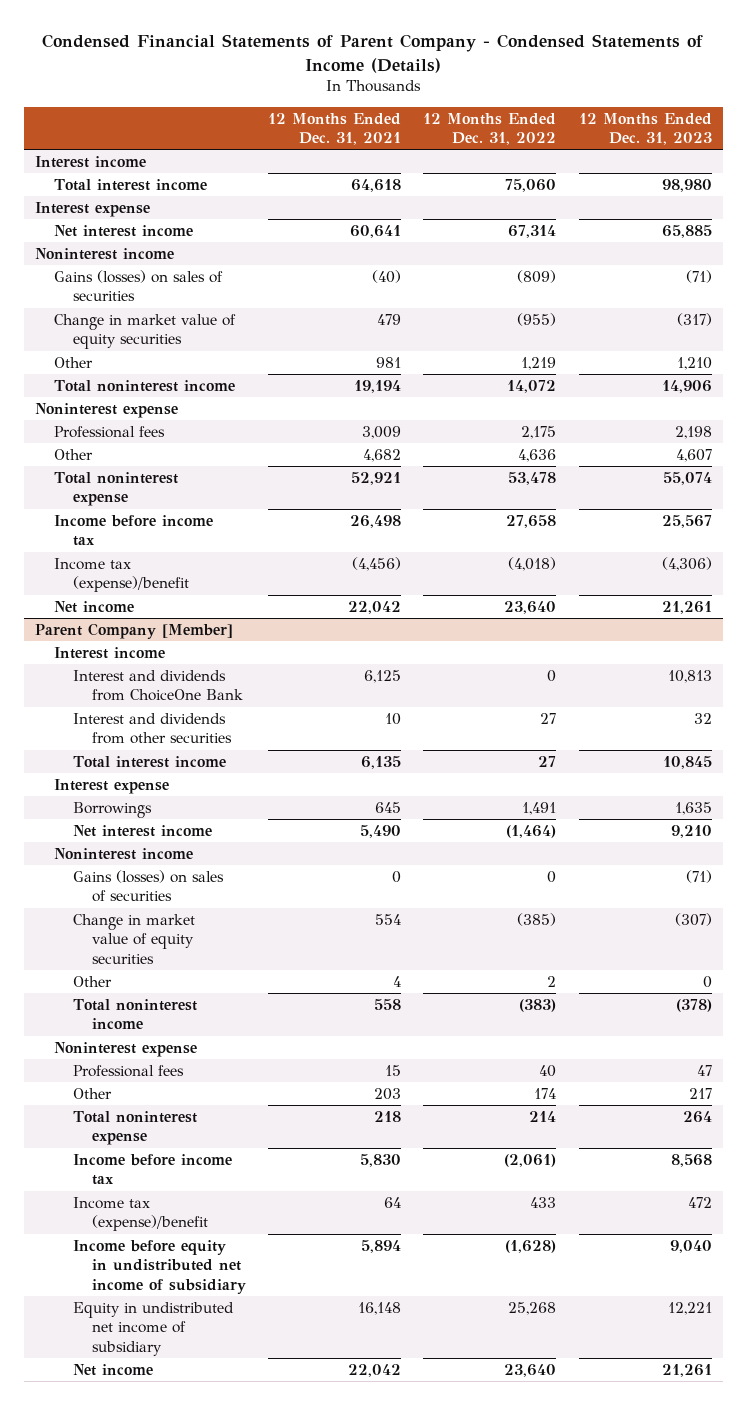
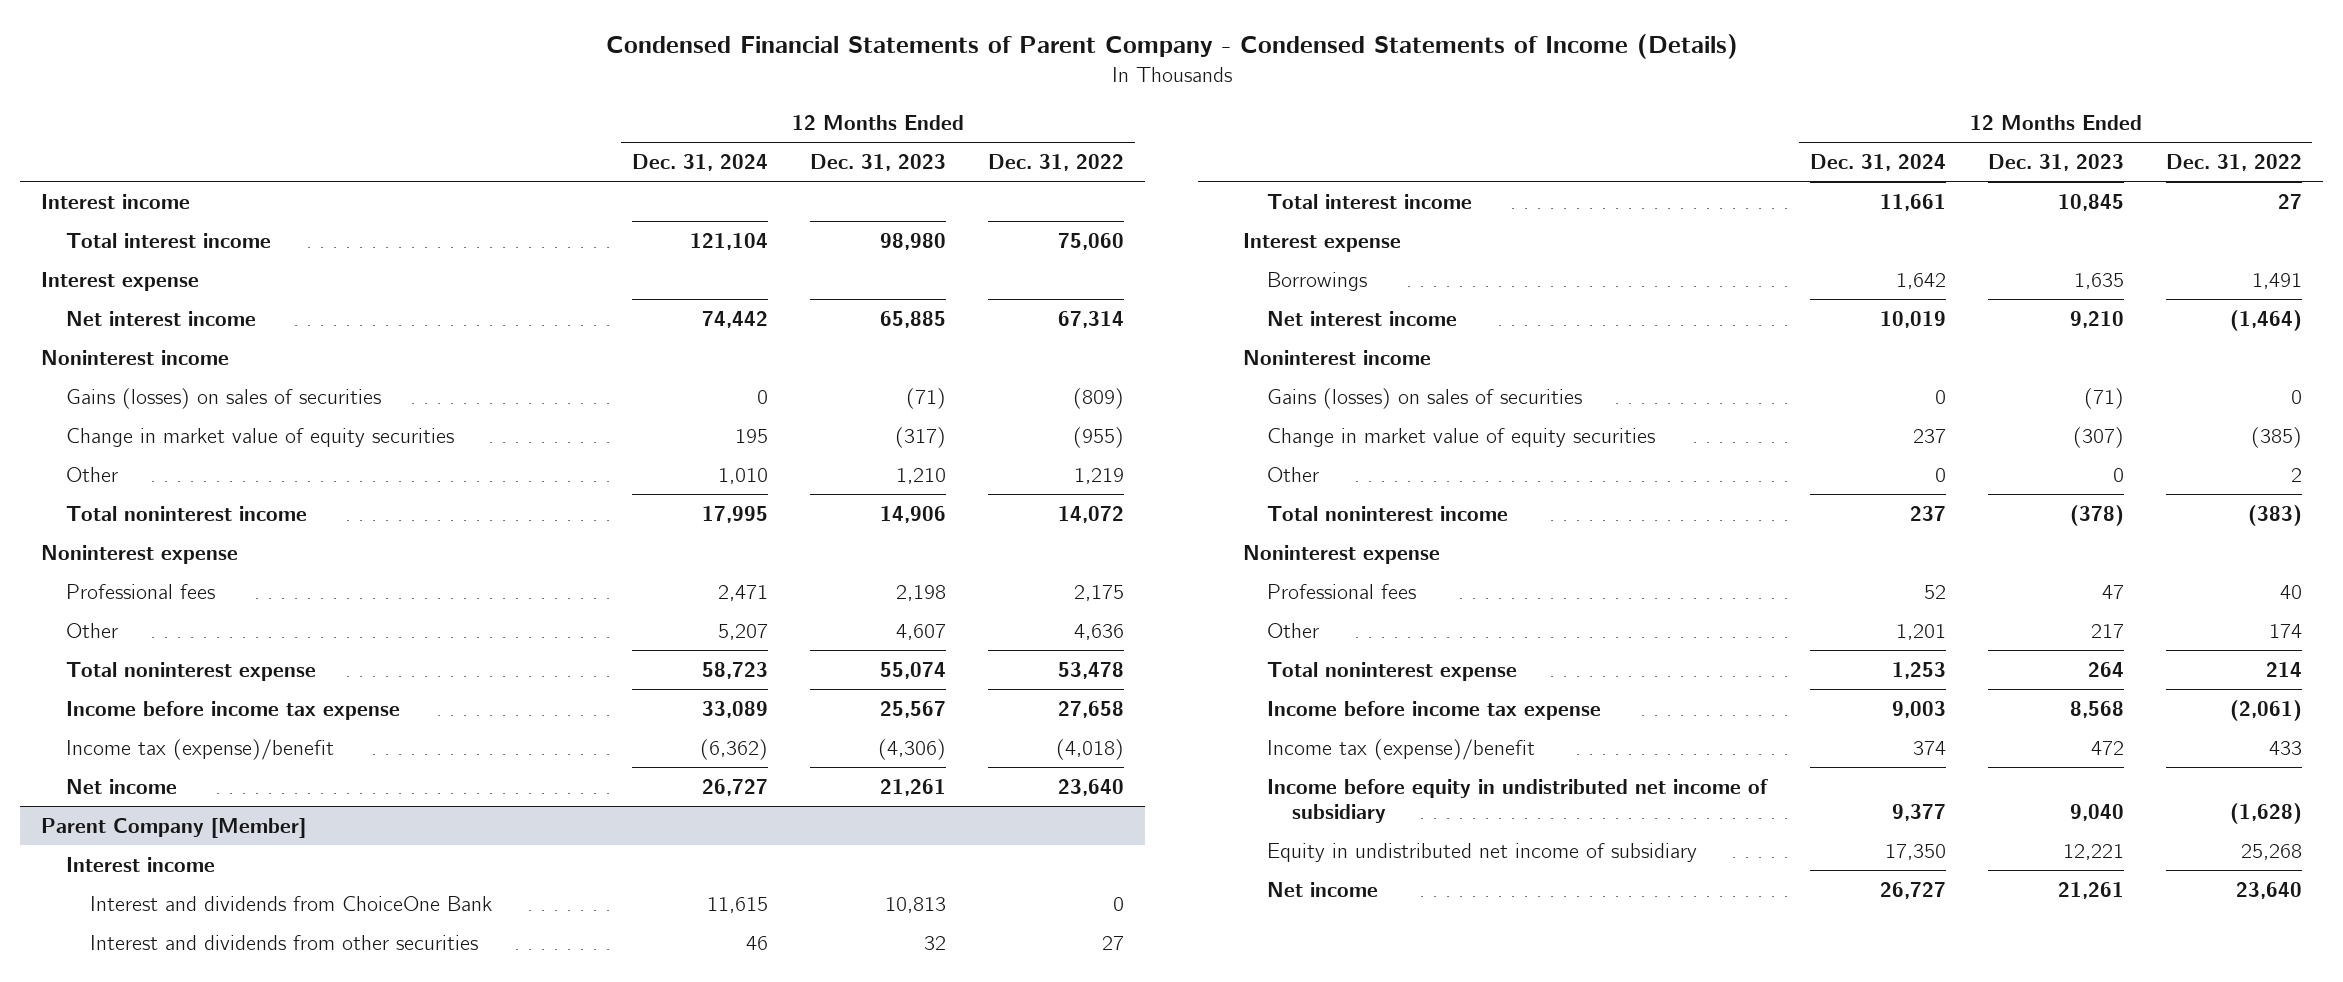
- | 12 Months Ended Dec. 31, 2021 | 12 Months Ended Dec. 31, 2022 | 12 Months Ended Dec. 31, 2023
+ | 12 Months Ended Dec. 31, 2024 | 12 Months Ended Dec. 31, 2023 | 12 Months Ended Dec. 31, 2022
- Income before income tax | 26,498 | 27,658 | 25,567
+ Income before income tax expense | 33,089 | 25,567 | 27,658
@ Parent Company [Member]
- Income before income tax | 5,830 | (2,061) | 8,568
+ Income before income tax expense | 9,003 | 8,568 | (2,061)

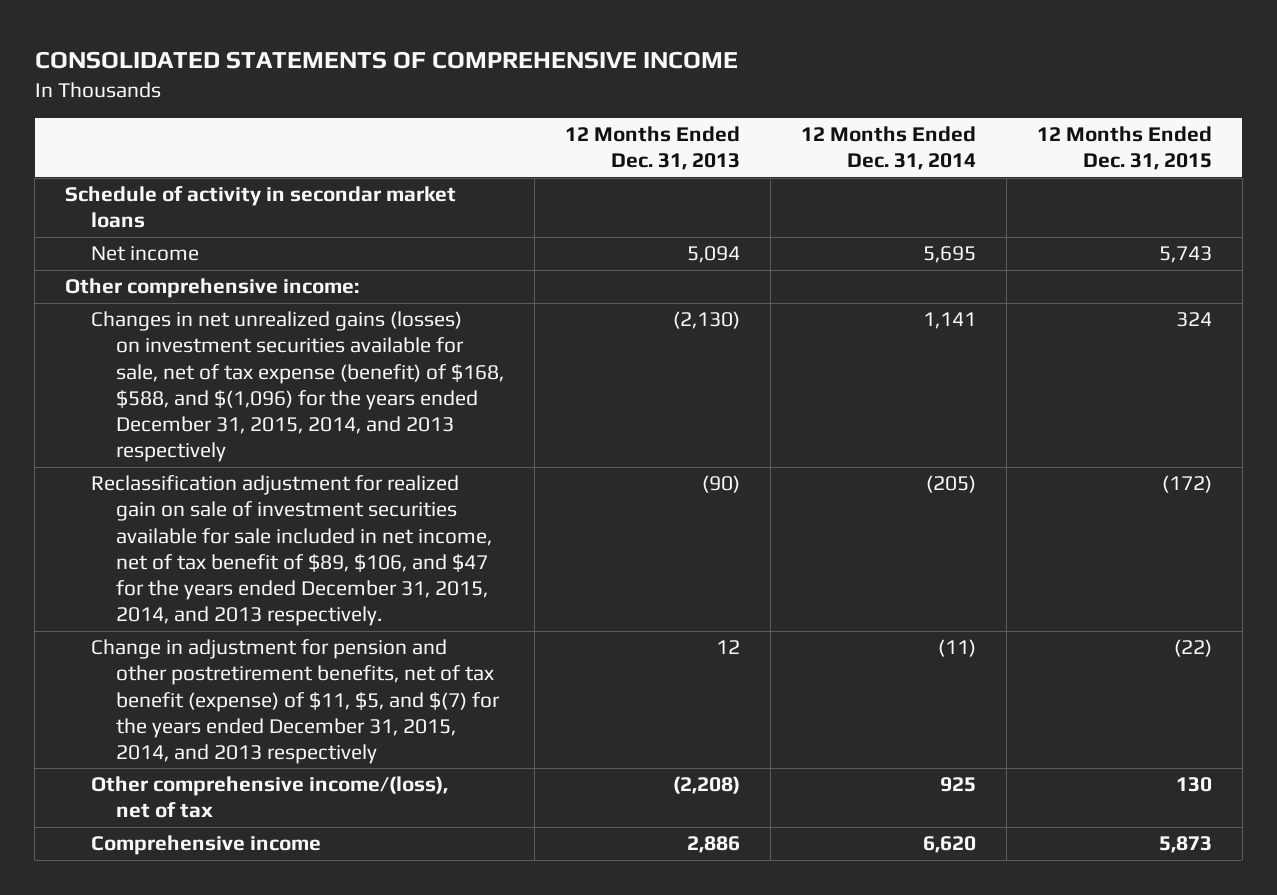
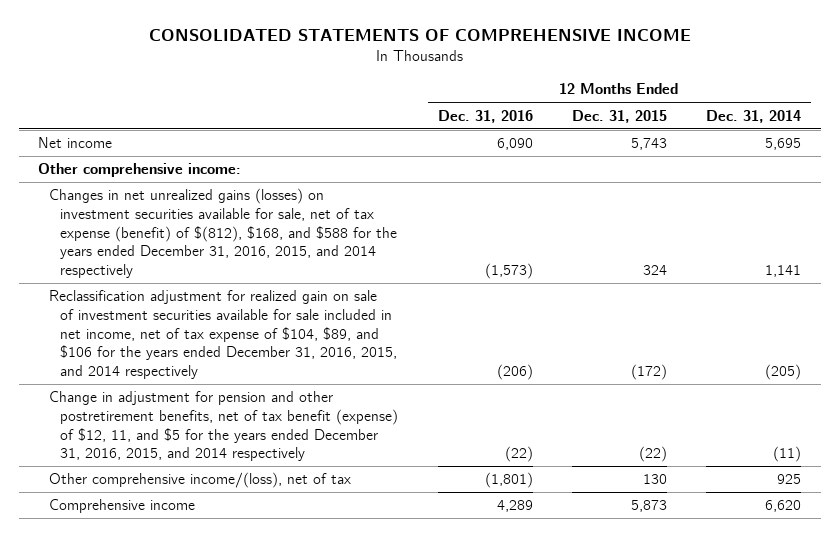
- | 12 Months Ended Dec. 31, 2013 | 12 Months Ended Dec. 31, 2014 | 12 Months Ended Dec. 31, 2015
+ | 12 Months Ended Dec. 31, 2016 | 12 Months Ended Dec. 31, 2015 | 12 Months Ended Dec. 31, 2014
- Schedule of activity in secondar market loans
- Changes in net unrealized gains (losses) on investment securities available for sale, net of tax expense (benefit) of $168, $588, and $(1,096) for the years ended December 31, 2015, 2014, and 2013 respectively | (2,130) | 1,141 | 324
- Reclassification adjustment for realized gain on sale of investment securities available for sale included in net income, net of tax benefit of $89, $106, and $47 for the years ended December 31, 2015, 2014, and 2013 respectively. | (90) | (205) | (172)
- Change in adjustment for pension and other postretirement benefits, net of tax benefit (expense) of $11, $5, and $(7) for the years ended December 31, 2015, 2014, and 2013 respectively | 12 | (11) | (22)
+ Changes in net unrealized gains (losses) on investment securities available for sale, net of tax expense (benefit) of $(812), $168, and $588 for the years ended December 31, 2016, 2015, and 2014 respectively | (1,573) | 324 | 1,141
+ Reclassification adjustment for realized gain on sale of investment securities available for sale included in net income, net of tax expense of $104, $89, and $106 for the years ended December 31, 2016, 2015, and 2014 respectively | (206) | (172) | (205)
+ Change in adjustment for pension and other postretirement benefits, net of tax benefit (expense) of $12, 11, and $5 for the years ended December 31, 2016, 2015, and 2014 respectively | (22) | (22) | (11)

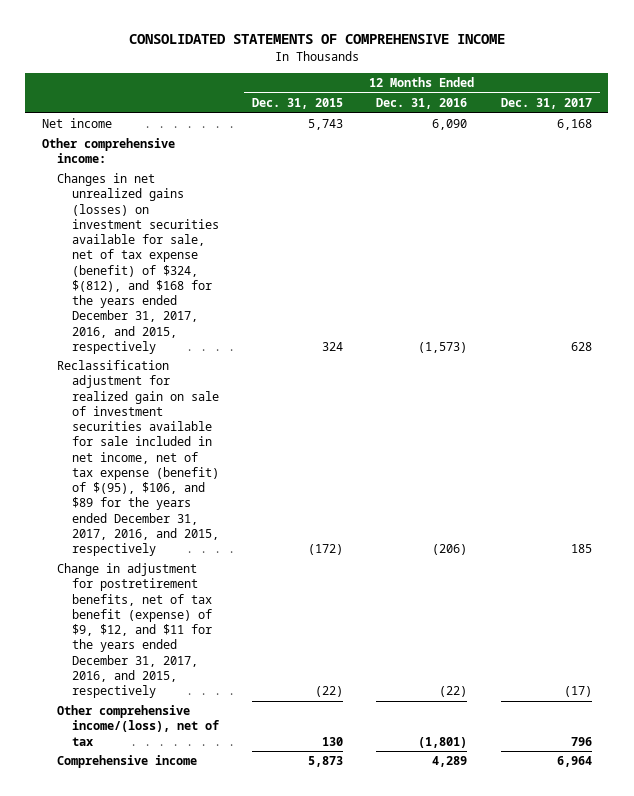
- | 12 Months Ended Dec. 31, 2016 | 12 Months Ended Dec. 31, 2015 | 12 Months Ended Dec. 31, 2014
+ | 12 Months Ended Dec. 31, 2015 | 12 Months Ended Dec. 31, 2016 | 12 Months Ended Dec. 31, 2017
- Changes in net unrealized gains (losses) on investment securities available for sale, net of tax expense (benefit) of $(812), $168, and $588 for the years ended December 31, 2016, 2015, and 2014 respectively | (1,573) | 324 | 1,141
- Reclassification adjustment for realized gain on sale of investment securities available for sale included in net income, net of tax expense of $104, $89, and $106 for the years ended December 31, 2016, 2015, and 2014 respectively | (206) | (172) | (205)
- Change in adjustment for pension and other postretirement benefits, net of tax benefit (expense) of $12, 11, and $5 for the years ended December 31, 2016, 2015, and 2014 respectively | (22) | (22) | (11)
+ Changes in net unrealized gains (losses) on investment securities available for sale, net of tax expense (benefit) of $324, $(812), and $168 for the years ended December 31, 2017, 2016, and 2015, respectively | 324 | (1,573) | 628
+ Reclassification adjustment for realized gain on sale of investment securities available for sale included in net income, net of tax expense (benefit) of $(95), $106, and $89 for the years ended December 31, 2017, 2016, and 2015, respectively | (172) | (206) | 185
+ Change in adjustment for postretirement benefits, net of tax benefit (expense) of $9, $12, and $11 for the years ended December 31, 2017, 2016, and 2015, respectively | (22) | (22) | (17)

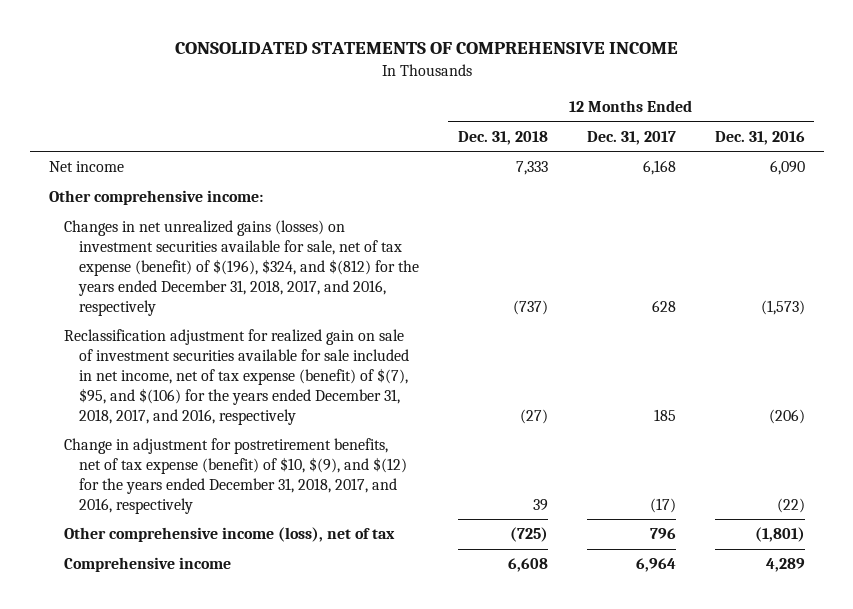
- | 12 Months Ended Dec. 31, 2015 | 12 Months Ended Dec. 31, 2016 | 12 Months Ended Dec. 31, 2017
+ | 12 Months Ended Dec. 31, 2018 | 12 Months Ended Dec. 31, 2017 | 12 Months Ended Dec. 31, 2016
- Changes in net unrealized gains (losses) on investment securities available for sale, net of tax expense (benefit) of $324, $(812), and $168 for the years ended December 31, 2017, 2016, and 2015, respectively | 324 | (1,573) | 628
- Reclassification adjustment for realized gain on sale of investment securities available for sale included in net income, net of tax expense (benefit) of $(95), $106, and $89 for the years ended December 31, 2017, 2016, and 2015, respectively | (172) | (206) | 185
- Change in adjustment for postretirement benefits, net of tax benefit (expense) of $9, $12, and $11 for the years ended December 31, 2017, 2016, and 2015, respectively | (22) | (22) | (17)
- Other comprehensive income/(loss), net of tax | 130 | (1,801) | 796
+ Changes in net unrealized gains (losses) on investment securities available for sale, net of tax expense (benefit) of $(196), $324, and $(812) for the years ended December 31, 2018, 2017, and 2016, respectively | (737) | 628 | (1,573)
+ Reclassification adjustment for realized gain on sale of investment securities available for sale included in net income, net of tax expense (benefit) of $(7), $95, and $(106) for the years ended December 31, 2018, 2017, and 2016, respectively | (27) | 185 | (206)
+ Change in adjustment for postretirement benefits, net of tax expense (benefit) of $10, $(9), and $(12) for the years ended December 31, 2018, 2017, and 2016, respectively | 39 | (17) | (22)
+ Other comprehensive income (loss), net of tax | (725) | 796 | (1,801)

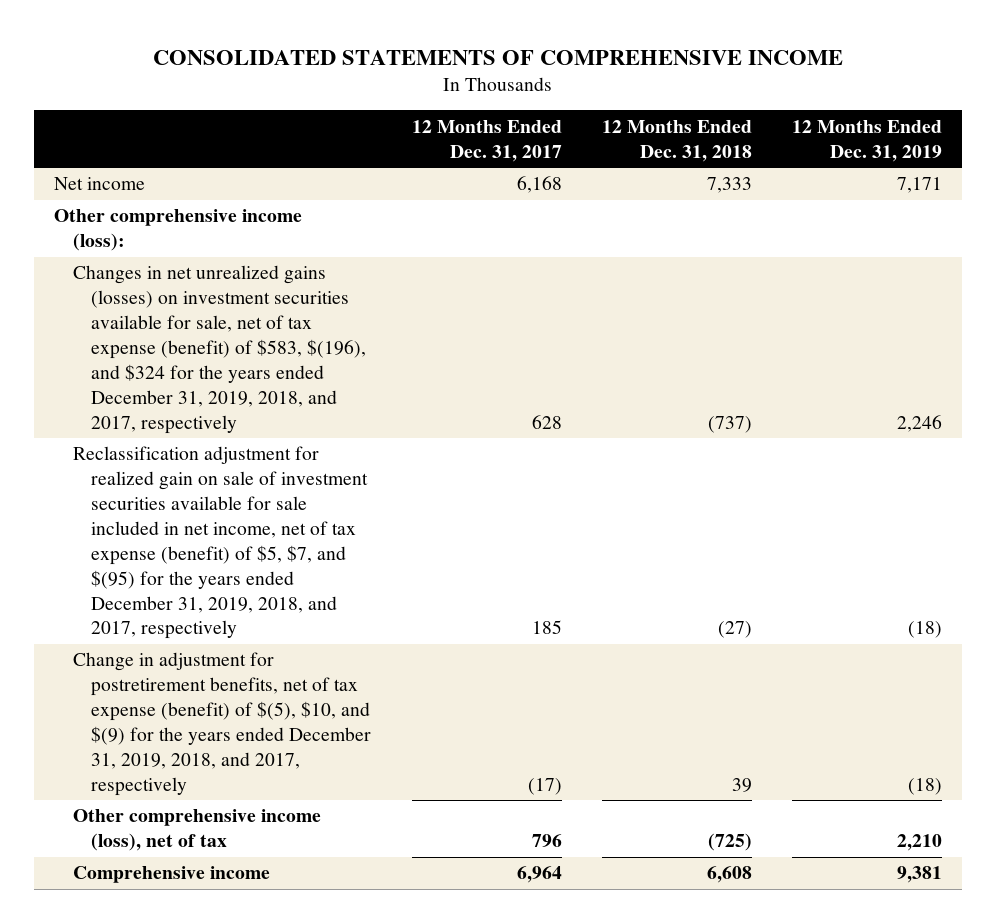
- | 12 Months Ended Dec. 31, 2018 | 12 Months Ended Dec. 31, 2017 | 12 Months Ended Dec. 31, 2016
+ | 12 Months Ended Dec. 31, 2017 | 12 Months Ended Dec. 31, 2018 | 12 Months Ended Dec. 31, 2019
- Other comprehensive income:
- Changes in net unrealized gains (losses) on investment securities available for sale, net of tax expense (benefit) of $(196), $324, and $(812) for the years ended December 31, 2018, 2017, and 2016, respectively | (737) | 628 | (1,573)
- Reclassification adjustment for realized gain on sale of investment securities available for sale included in net income, net of tax expense (benefit) of $(7), $95, and $(106) for the years ended December 31, 2018, 2017, and 2016, respectively | (27) | 185 | (206)
- Change in adjustment for postretirement benefits, net of tax expense (benefit) of $10, $(9), and $(12) for the years ended December 31, 2018, 2017, and 2016, respectively | 39 | (17) | (22)
+ Other comprehensive income (loss):
+ Changes in net unrealized gains (losses) on investment securities available for sale, net of tax expense (benefit) of $583, $(196), and $324 for the years ended December 31, 2019, 2018, and 2017, respectively | 628 | (737) | 2,246
+ Reclassification adjustment for realized gain on sale of investment securities available for sale included in net income, net of tax expense (benefit) of $5, $7, and $(95) for the years ended December 31, 2019, 2018, and 2017, respectively | 185 | (27) | (18)
+ Change in adjustment for postretirement benefits, net of tax expense (benefit) of $(5), $10, and $(9) for the years ended December 31, 2019, 2018, and 2017, respectively | (17) | 39 | (18)

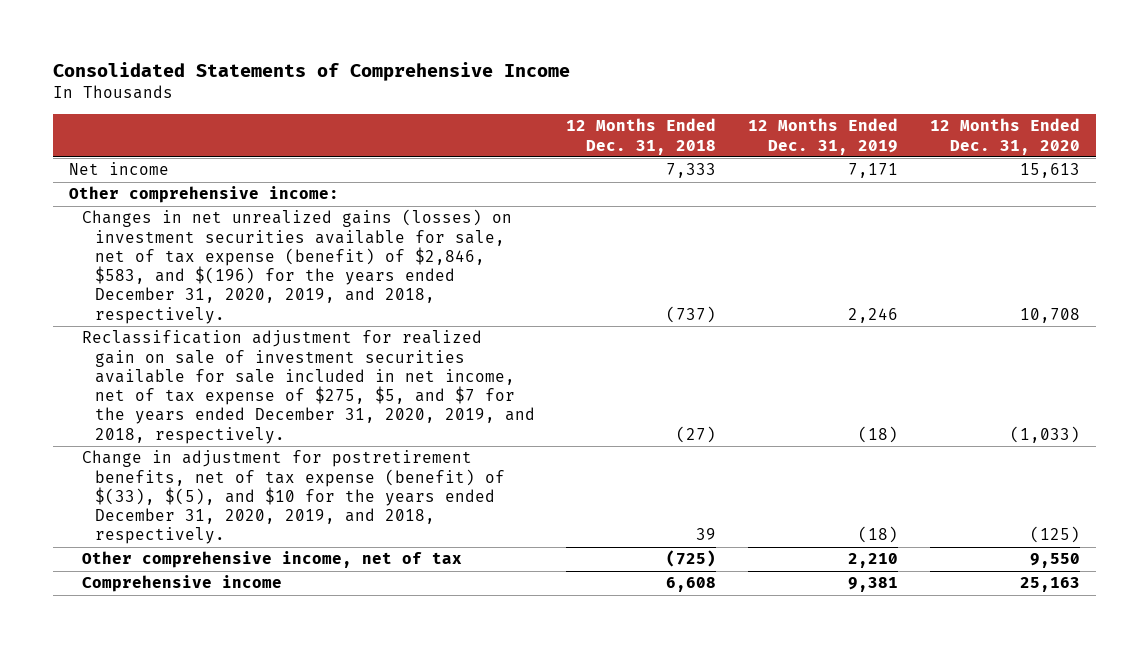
- CONSOLIDATED STATEMENTS OF COMPREHENSIVE INCOME
+ Consolidated Statements of Comprehensive Income
- | 12 Months Ended Dec. 31, 2017 | 12 Months Ended Dec. 31, 2018 | 12 Months Ended Dec. 31, 2019
+ | 12 Months Ended Dec. 31, 2018 | 12 Months Ended Dec. 31, 2019 | 12 Months Ended Dec. 31, 2020
- Other comprehensive income (loss):
- Changes in net unrealized gains (losses) on investment securities available for sale, net of tax expense (benefit) of $583, $(196), and $324 for the years ended December 31, 2019, 2018, and 2017, respectively | 628 | (737) | 2,246
- Reclassification adjustment for realized gain on sale of investment securities available for sale included in net income, net of tax expense (benefit) of $5, $7, and $(95) for the years ended December 31, 2019, 2018, and 2017, respectively | 185 | (27) | (18)
- Change in adjustment for postretirement benefits, net of tax expense (benefit) of $(5), $10, and $(9) for the years ended December 31, 2019, 2018, and 2017, respectively | (17) | 39 | (18)
- Other comprehensive income (loss), net of tax | 796 | (725) | 2,210
+ Other comprehensive income:
+ Changes in net unrealized gains (losses) on investment securities available for sale, net of tax expense (benefit) of $2,846, $583, and $(196) for the years ended December 31, 2020, 2019, and 2018, respectively. | (737) | 2,246 | 10,708
+ Reclassification adjustment for realized gain on sale of investment securities available for sale included in net income, net of tax expense of $275, $5, and $7 for the years ended December 31, 2020, 2019, and 2018, respectively. | (27) | (18) | (1,033)
+ Change in adjustment for postretirement benefits, net of tax expense (benefit) of $(33), $(5), and $10 for the years ended December 31, 2020, 2019, and 2018, respectively. | 39 | (18) | (125)
+ Other comprehensive income, net of tax | (725) | 2,210 | 9,550

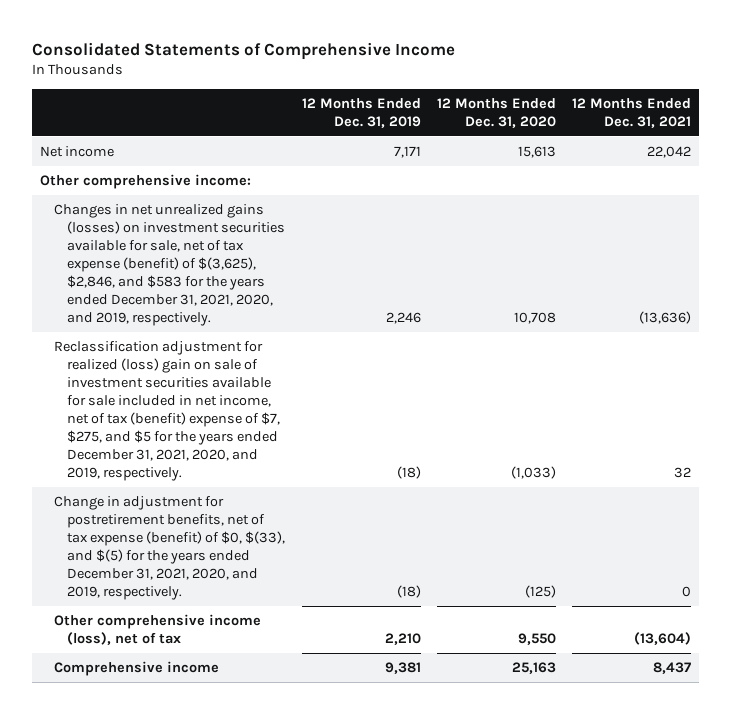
- | 12 Months Ended Dec. 31, 2018 | 12 Months Ended Dec. 31, 2019 | 12 Months Ended Dec. 31, 2020
+ | 12 Months Ended Dec. 31, 2019 | 12 Months Ended Dec. 31, 2020 | 12 Months Ended Dec. 31, 2021
- Changes in net unrealized gains (losses) on investment securities available for sale, net of tax expense (benefit) of $2,846, $583, and $(196) for the years ended December 31, 2020, 2019, and 2018, respectively. | (737) | 2,246 | 10,708
- Reclassification adjustment for realized gain on sale of investment securities available for sale included in net income, net of tax expense of $275, $5, and $7 for the years ended December 31, 2020, 2019, and 2018, respectively. | (27) | (18) | (1,033)
- Change in adjustment for postretirement benefits, net of tax expense (benefit) of $(33), $(5), and $10 for the years ended December 31, 2020, 2019, and 2018, respectively. | 39 | (18) | (125)
- Other comprehensive income, net of tax | (725) | 2,210 | 9,550
+ Changes in net unrealized gains (losses) on investment securities available for sale, net of tax expense (benefit) of $(3,625), $2,846, and $583 for the years ended December 31, 2021, 2020, and 2019, respectively. | 2,246 | 10,708 | (13,636)
+ Reclassification adjustment for realized (loss) gain on sale of investment securities available for sale included in net income, net of tax (benefit) expense of $7, $275, and $5 for the years ended December 31, 2021, 2020, and 2019, respectively. | (18) | (1,033) | 32
+ Change in adjustment for postretirement benefits, net of tax expense (benefit) of $0, $(33), and $(5) for the years ended December 31, 2021, 2020, and 2019, respectively. | (18) | (125) | 0
+ Other comprehensive income (loss), net of tax | 2,210 | 9,550 | (13,604)

